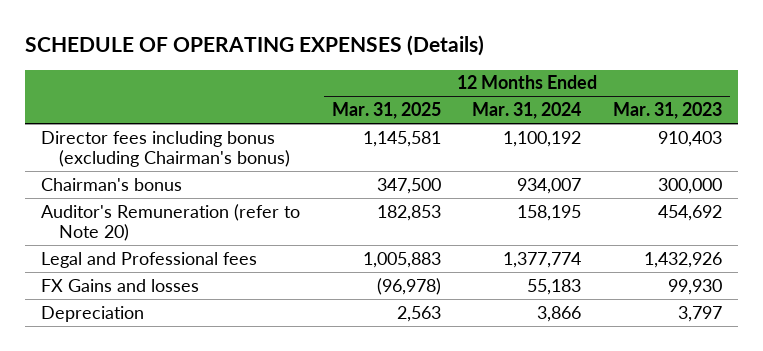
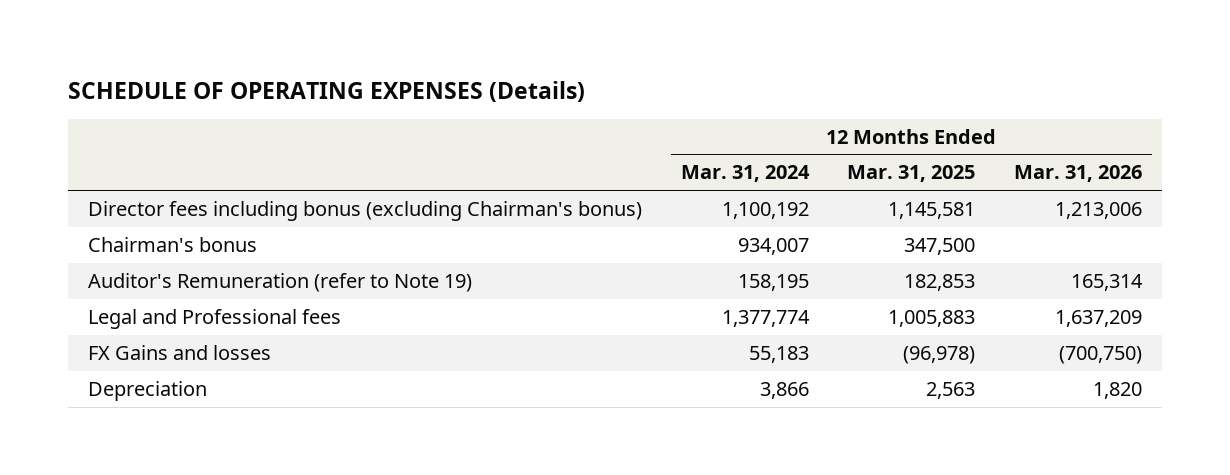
- | 12 Months Ended Mar. 31, 2025 | 12 Months Ended Mar. 31, 2024 | 12 Months Ended Mar. 31, 2023
+ | 12 Months Ended Mar. 31, 2024 | 12 Months Ended Mar. 31, 2025 | 12 Months Ended Mar. 31, 2026
- Auditor's Remuneration (refer to Note 20) | 182,853 | 158,195 | 454,692
+ Auditor's Remuneration (refer to Note 19) | 158,195 | 182,853 | 165,314

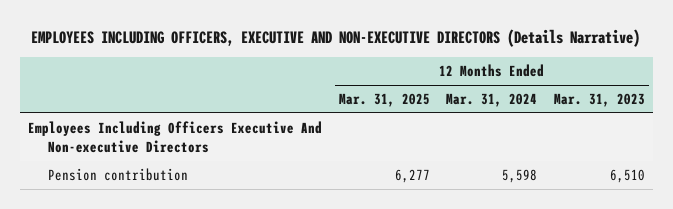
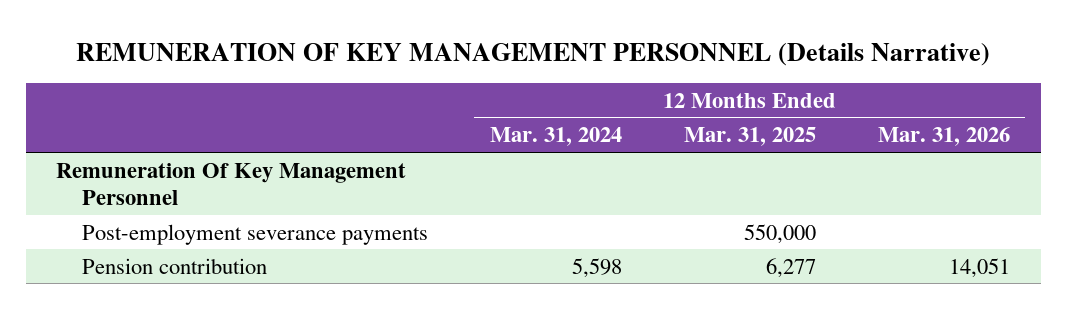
- EMPLOYEES INCLUDING OFFICERS, EXECUTIVE AND NON-EXECUTIVE DIRECTORS (Details Narrative)
+ REMUNERATION OF KEY MANAGEMENT PERSONNEL (Details Narrative)
- | 12 Months Ended Mar. 31, 2025 | 12 Months Ended Mar. 31, 2024 | 12 Months Ended Mar. 31, 2023
+ | 12 Months Ended Mar. 31, 2024 | 12 Months Ended Mar. 31, 2025 | 12 Months Ended Mar. 31, 2026
- Employees Including Officers Executive And Non-executive Directors
+ Remuneration Of Key Management Personnel
+ Post-employment severance payments | | 550,000 |

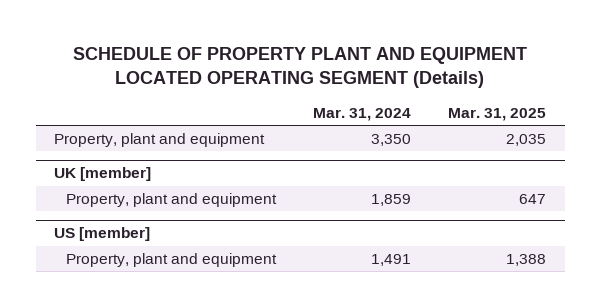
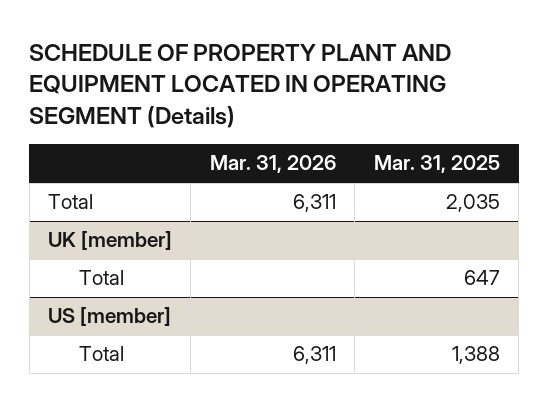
- SCHEDULE OF PROPERTY PLANT AND EQUIPMENT LOCATED OPERATING SEGMENT (Details)
+ SCHEDULE OF PROPERTY PLANT AND EQUIPMENT LOCATED IN OPERATING SEGMENT (Details)
- | Mar. 31, 2024 | Mar. 31, 2025
+ | Mar. 31, 2026 | Mar. 31, 2025
- Property, plant and equipment | 3,350 | 2,035
+ Total | 6,311 | 2,035
@ UK [member]
- Property, plant and equipment | 1,859 | 647
+ Total | | 647
@ US [member]
- Property, plant and equipment | 1,491 | 1,388
+ Total | 6,311 | 1,388

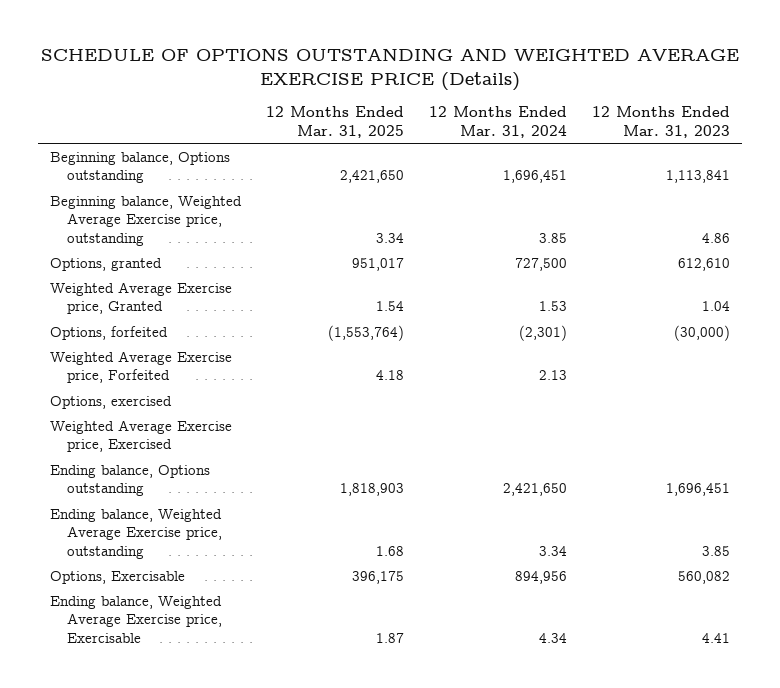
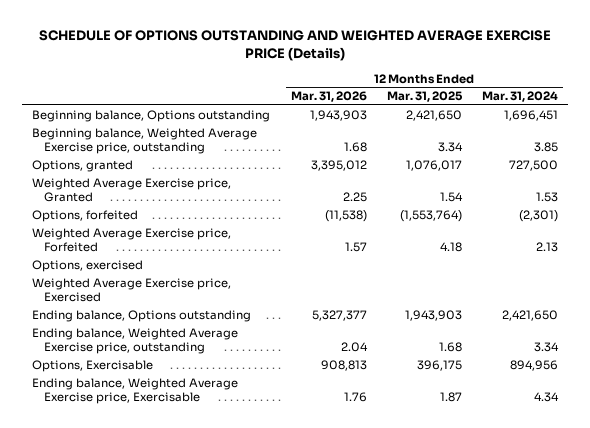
- | 12 Months Ended Mar. 31, 2025 | 12 Months Ended Mar. 31, 2024 | 12 Months Ended Mar. 31, 2023
+ | 12 Months Ended Mar. 31, 2026 | 12 Months Ended Mar. 31, 2025 | 12 Months Ended Mar. 31, 2024
- Options, granted | 951,017 | 727,500 | 612,610
+ Options, granted | 3,395,012 | 1,076,017 | 727,500
- Ending balance, Options outstanding | 1,818,903 | 2,421,650 | 1,696,451
+ Ending balance, Options outstanding | 5,327,377 | 1,943,903 | 2,421,650

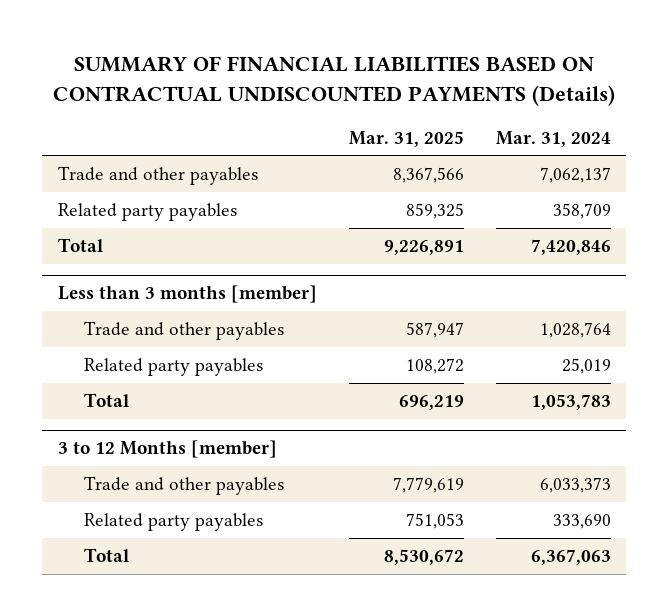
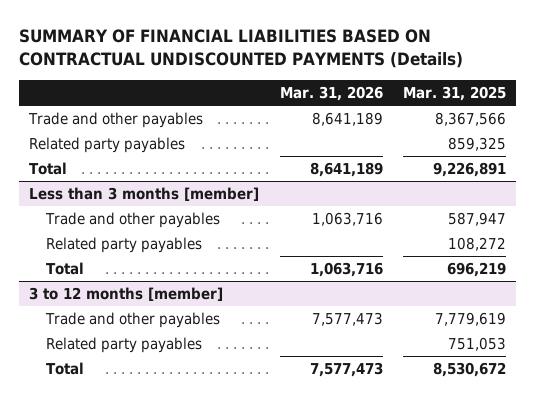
- | Mar. 31, 2025 | Mar. 31, 2024
+ | Mar. 31, 2026 | Mar. 31, 2025
- 3 to 12 Months [member]
+ 3 to 12 months [member]

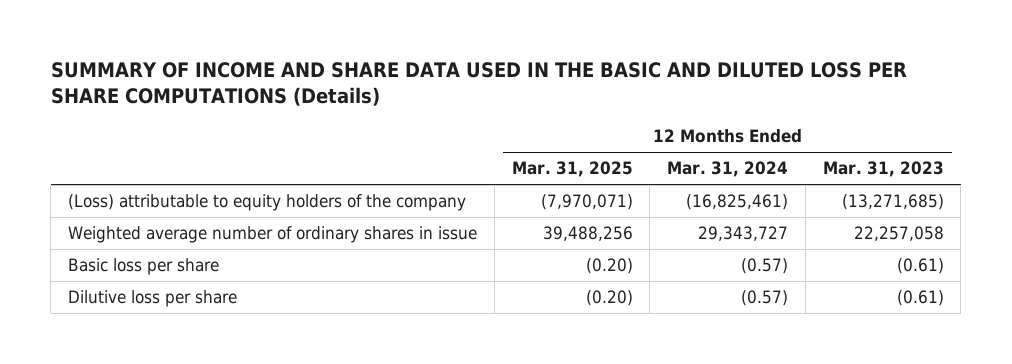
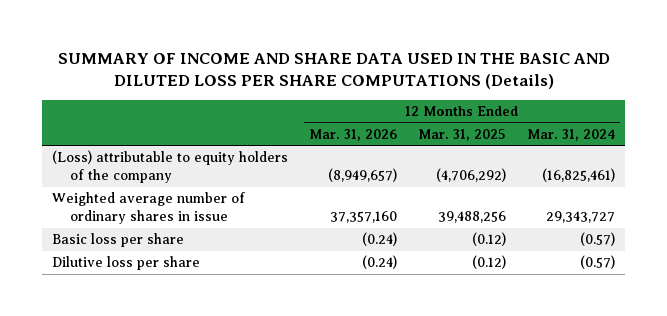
- | 12 Months Ended Mar. 31, 2025 | 12 Months Ended Mar. 31, 2024 | 12 Months Ended Mar. 31, 2023
+ | 12 Months Ended Mar. 31, 2026 | 12 Months Ended Mar. 31, 2025 | 12 Months Ended Mar. 31, 2024
- (Loss) attributable to equity holders of the company | (7,970,071) | (16,825,461) | (13,271,685)
+ (Loss) attributable to equity holders of the company | (8,949,657) | (4,706,292) | (16,825,461)
- Basic loss per share | (0.20) | (0.57) | (0.61)
- Dilutive loss per share | (0.20) | (0.57) | (0.61)
+ Basic loss per share | (0.24) | (0.12) | (0.57)
+ Dilutive loss per share | (0.24) | (0.12) | (0.57)

